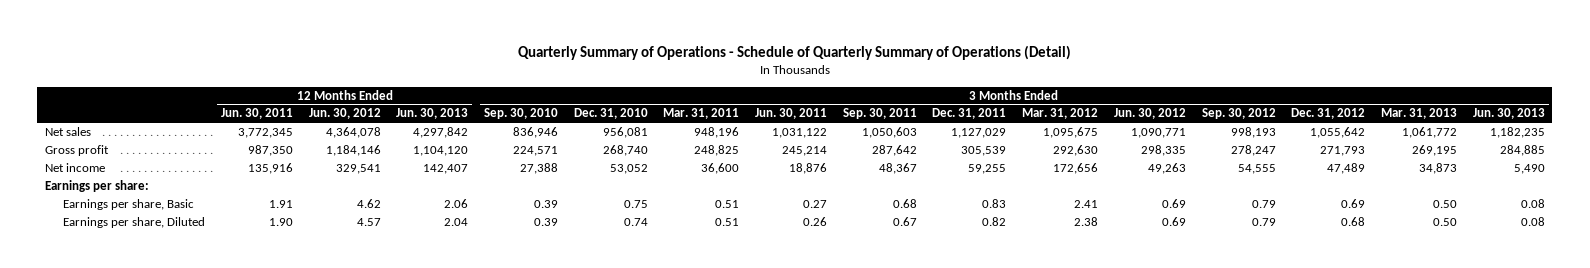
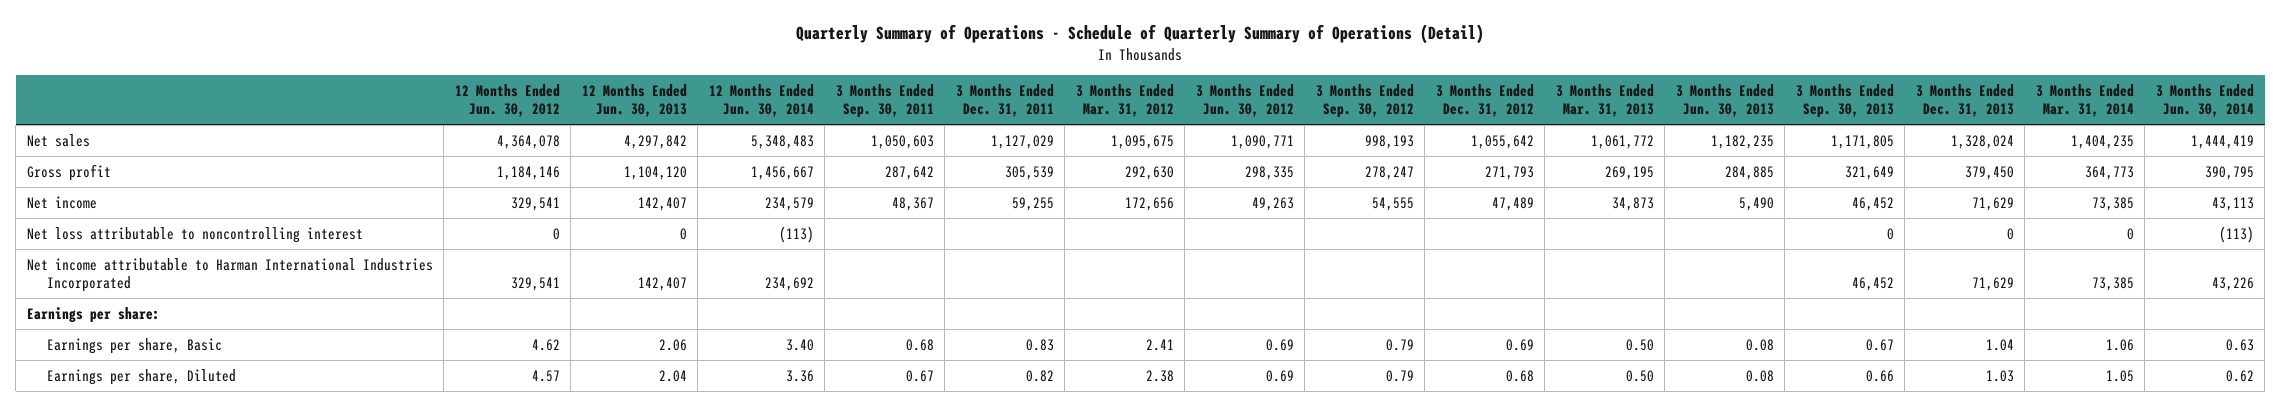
- | 12 Months Ended Jun. 30, 2011 | 12 Months Ended Jun. 30, 2012 | 12 Months Ended Jun. 30, 2013 | 3 Months Ended Sep. 30, 2010 | 3 Months Ended Dec. 31, 2010 | 3 Months Ended Mar. 31, 2011 | 3 Months Ended Jun. 30, 2011 | 3 Months Ended Sep. 30, 2011 | 3 Months Ended Dec. 31, 2011 | 3 Months Ended Mar. 31, 2012 | 3 Months Ended Jun. 30, 2012 | 3 Months Ended Sep. 30, 2012 | 3 Months Ended Dec. 31, 2012 | 3 Months Ended Mar. 31, 2013 | 3 Months Ended Jun. 30, 2013
+ | 12 Months Ended Jun. 30, 2012 | 12 Months Ended Jun. 30, 2013 | 12 Months Ended Jun. 30, 2014 | 3 Months Ended Sep. 30, 2011 | 3 Months Ended Dec. 31, 2011 | 3 Months Ended Mar. 31, 2012 | 3 Months Ended Jun. 30, 2012 | 3 Months Ended Sep. 30, 2012 | 3 Months Ended Dec. 31, 2012 | 3 Months Ended Mar. 31, 2013 | 3 Months Ended Jun. 30, 2013 | 3 Months Ended Sep. 30, 2013 | 3 Months Ended Dec. 31, 2013 | 3 Months Ended Mar. 31, 2014 | 3 Months Ended Jun. 30, 2014
+ Net loss attributable to noncontrolling interest | 0 | 0 | (113) | | | | | | | | | 0 | 0 | 0 | (113)
+ Net income attributable to Harman International Industries Incorporated | 329,541 | 142,407 | 234,692 | | | | | | | | | 46,452 | 71,629 | 73,385 | 43,226

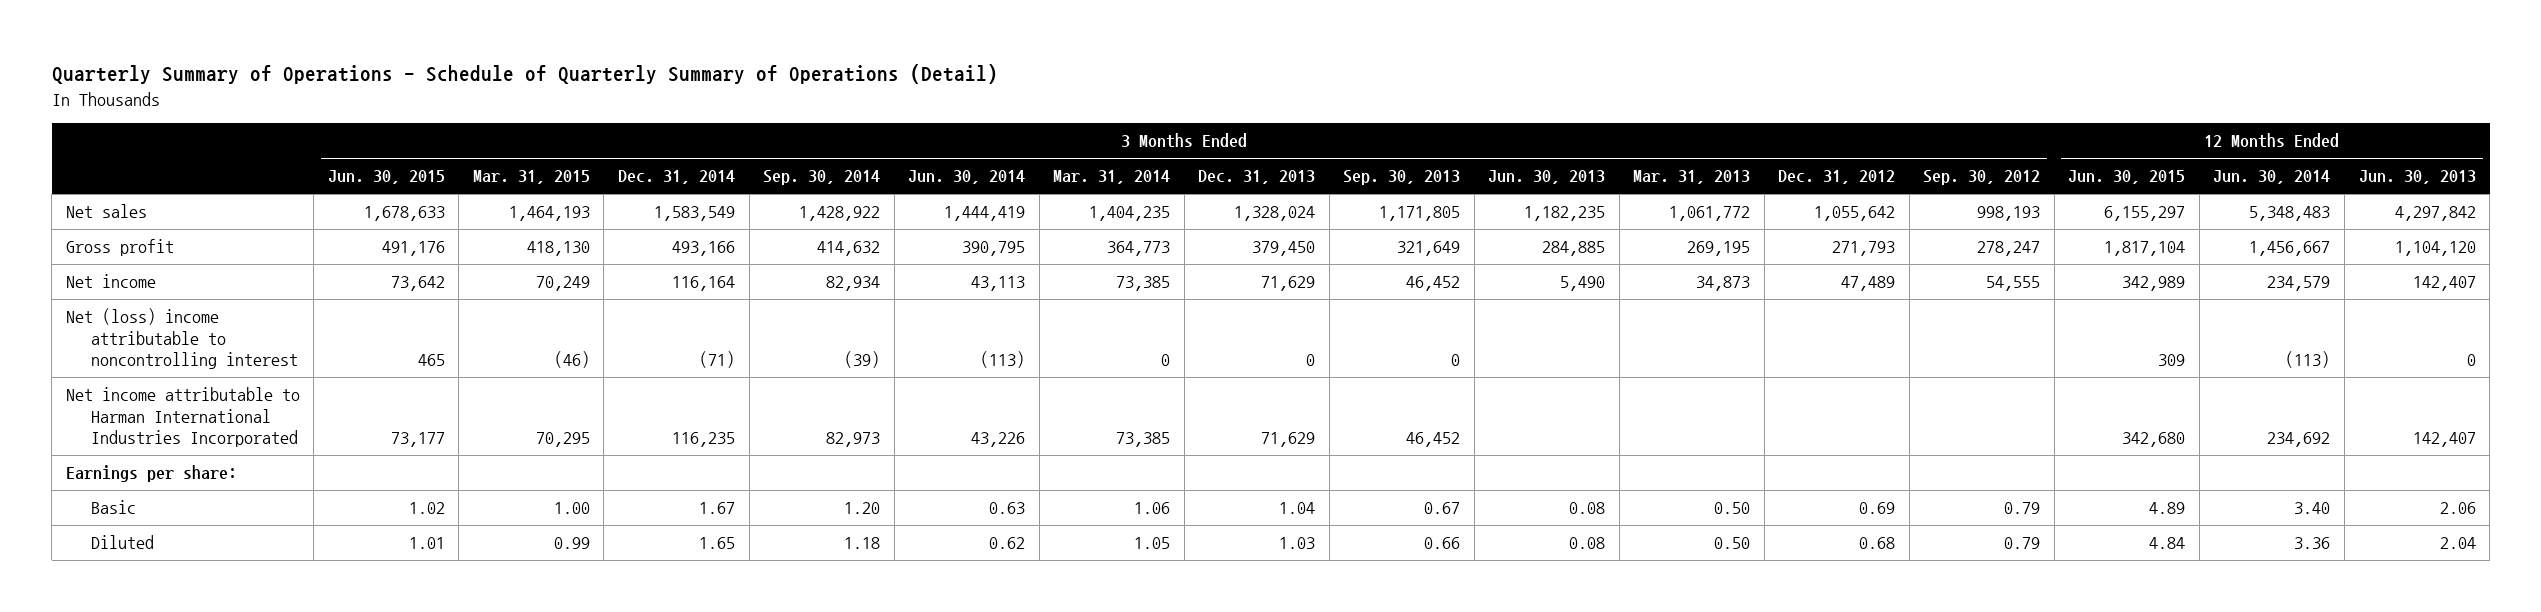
- | 12 Months Ended Jun. 30, 2012 | 12 Months Ended Jun. 30, 2013 | 12 Months Ended Jun. 30, 2014 | 3 Months Ended Sep. 30, 2011 | 3 Months Ended Dec. 31, 2011 | 3 Months Ended Mar. 31, 2012 | 3 Months Ended Jun. 30, 2012 | 3 Months Ended Sep. 30, 2012 | 3 Months Ended Dec. 31, 2012 | 3 Months Ended Mar. 31, 2013 | 3 Months Ended Jun. 30, 2013 | 3 Months Ended Sep. 30, 2013 | 3 Months Ended Dec. 31, 2013 | 3 Months Ended Mar. 31, 2014 | 3 Months Ended Jun. 30, 2014
+ | 3 Months Ended Jun. 30, 2015 | 3 Months Ended Mar. 31, 2015 | 3 Months Ended Dec. 31, 2014 | 3 Months Ended Sep. 30, 2014 | 3 Months Ended Jun. 30, 2014 | 3 Months Ended Mar. 31, 2014 | 3 Months Ended Dec. 31, 2013 | 3 Months Ended Sep. 30, 2013 | 3 Months Ended Jun. 30, 2013 | 3 Months Ended Mar. 31, 2013 | 3 Months Ended Dec. 31, 2012 | 3 Months Ended Sep. 30, 2012 | 12 Months Ended Jun. 30, 2015 | 12 Months Ended Jun. 30, 2014 | 12 Months Ended Jun. 30, 2013
- Net loss attributable to noncontrolling interest | 0 | 0 | (113) | | | | | | | | | 0 | 0 | 0 | (113)
+ Net (loss) income attributable to noncontrolling interest | 465 | (46) | (71) | (39) | (113) | 0 | 0 | 0 | | | | | 309 | (113) | 0
- Earnings per share, Basic | 4.62 | 2.06 | 3.40 | 0.68 | 0.83 | 2.41 | 0.69 | 0.79 | 0.69 | 0.50 | 0.08 | 0.67 | 1.04 | 1.06 | 0.63
- Earnings per share, Diluted | 4.57 | 2.04 | 3.36 | 0.67 | 0.82 | 2.38 | 0.69 | 0.79 | 0.68 | 0.50 | 0.08 | 0.66 | 1.03 | 1.05 | 0.62
+ Basic | 1.02 | 1.00 | 1.67 | 1.20 | 0.63 | 1.06 | 1.04 | 0.67 | 0.08 | 0.50 | 0.69 | 0.79 | 4.89 | 3.40 | 2.06
+ Diluted | 1.01 | 0.99 | 1.65 | 1.18 | 0.62 | 1.05 | 1.03 | 0.66 | 0.08 | 0.50 | 0.68 | 0.79 | 4.84 | 3.36 | 2.04

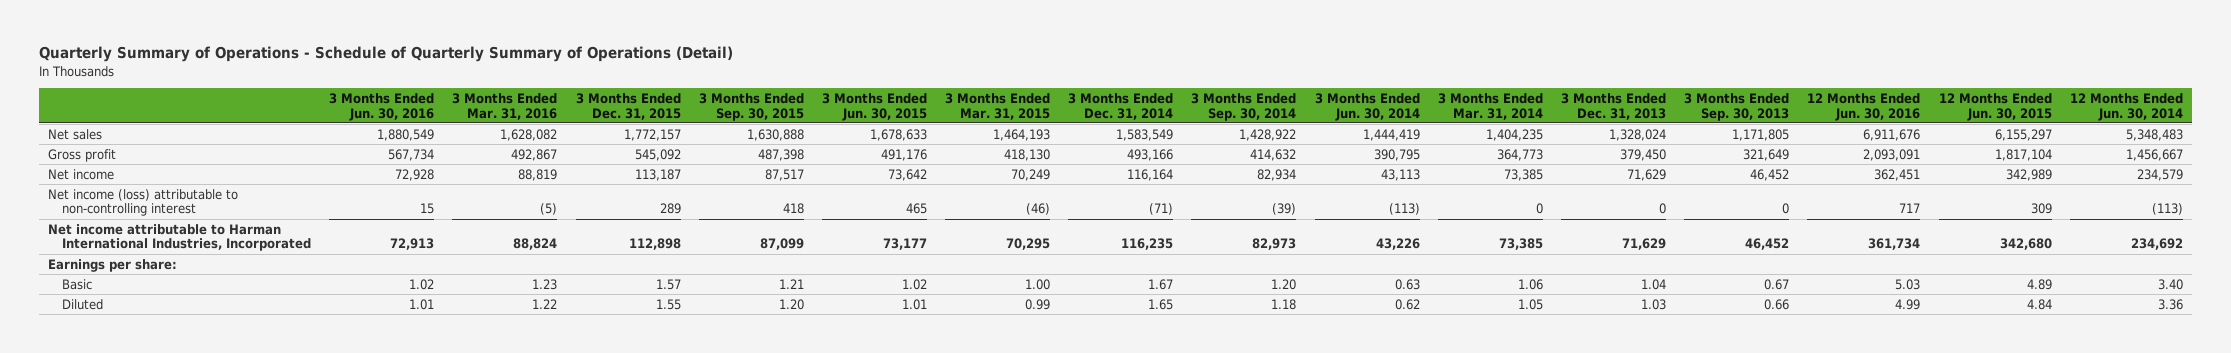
- | 3 Months Ended Jun. 30, 2015 | 3 Months Ended Mar. 31, 2015 | 3 Months Ended Dec. 31, 2014 | 3 Months Ended Sep. 30, 2014 | 3 Months Ended Jun. 30, 2014 | 3 Months Ended Mar. 31, 2014 | 3 Months Ended Dec. 31, 2013 | 3 Months Ended Sep. 30, 2013 | 3 Months Ended Jun. 30, 2013 | 3 Months Ended Mar. 31, 2013 | 3 Months Ended Dec. 31, 2012 | 3 Months Ended Sep. 30, 2012 | 12 Months Ended Jun. 30, 2015 | 12 Months Ended Jun. 30, 2014 | 12 Months Ended Jun. 30, 2013
+ | 3 Months Ended Jun. 30, 2016 | 3 Months Ended Mar. 31, 2016 | 3 Months Ended Dec. 31, 2015 | 3 Months Ended Sep. 30, 2015 | 3 Months Ended Jun. 30, 2015 | 3 Months Ended Mar. 31, 2015 | 3 Months Ended Dec. 31, 2014 | 3 Months Ended Sep. 30, 2014 | 3 Months Ended Jun. 30, 2014 | 3 Months Ended Mar. 31, 2014 | 3 Months Ended Dec. 31, 2013 | 3 Months Ended Sep. 30, 2013 | 12 Months Ended Jun. 30, 2016 | 12 Months Ended Jun. 30, 2015 | 12 Months Ended Jun. 30, 2014
- Net (loss) income attributable to noncontrolling interest | 465 | (46) | (71) | (39) | (113) | 0 | 0 | 0 | | | | | 309 | (113) | 0
- Net income attributable to Harman International Industries Incorporated | 73,177 | 70,295 | 116,235 | 82,973 | 43,226 | 73,385 | 71,629 | 46,452 | | | | | 342,680 | 234,692 | 142,407
+ Net income (loss) attributable to non-controlling interest | 15 | (5) | 289 | 418 | 465 | (46) | (71) | (39) | (113) | 0 | 0 | 0 | 717 | 309 | (113)
+ Net income attributable to Harman International Industries, Incorporated | 72,913 | 88,824 | 112,898 | 87,099 | 73,177 | 70,295 | 116,235 | 82,973 | 43,226 | 73,385 | 71,629 | 46,452 | 361,734 | 342,680 | 234,692

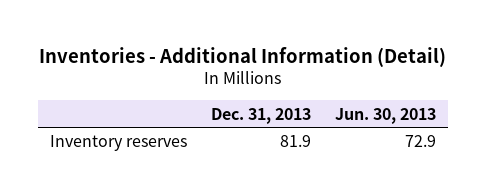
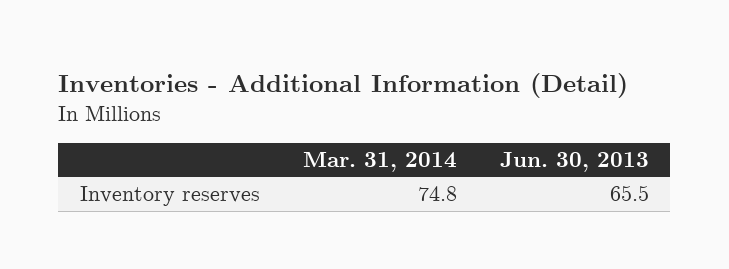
- | Dec. 31, 2013 | Jun. 30, 2013
+ | Mar. 31, 2014 | Jun. 30, 2013
- Inventory reserves | 81.9 | 72.9
+ Inventory reserves | 74.8 | 65.5

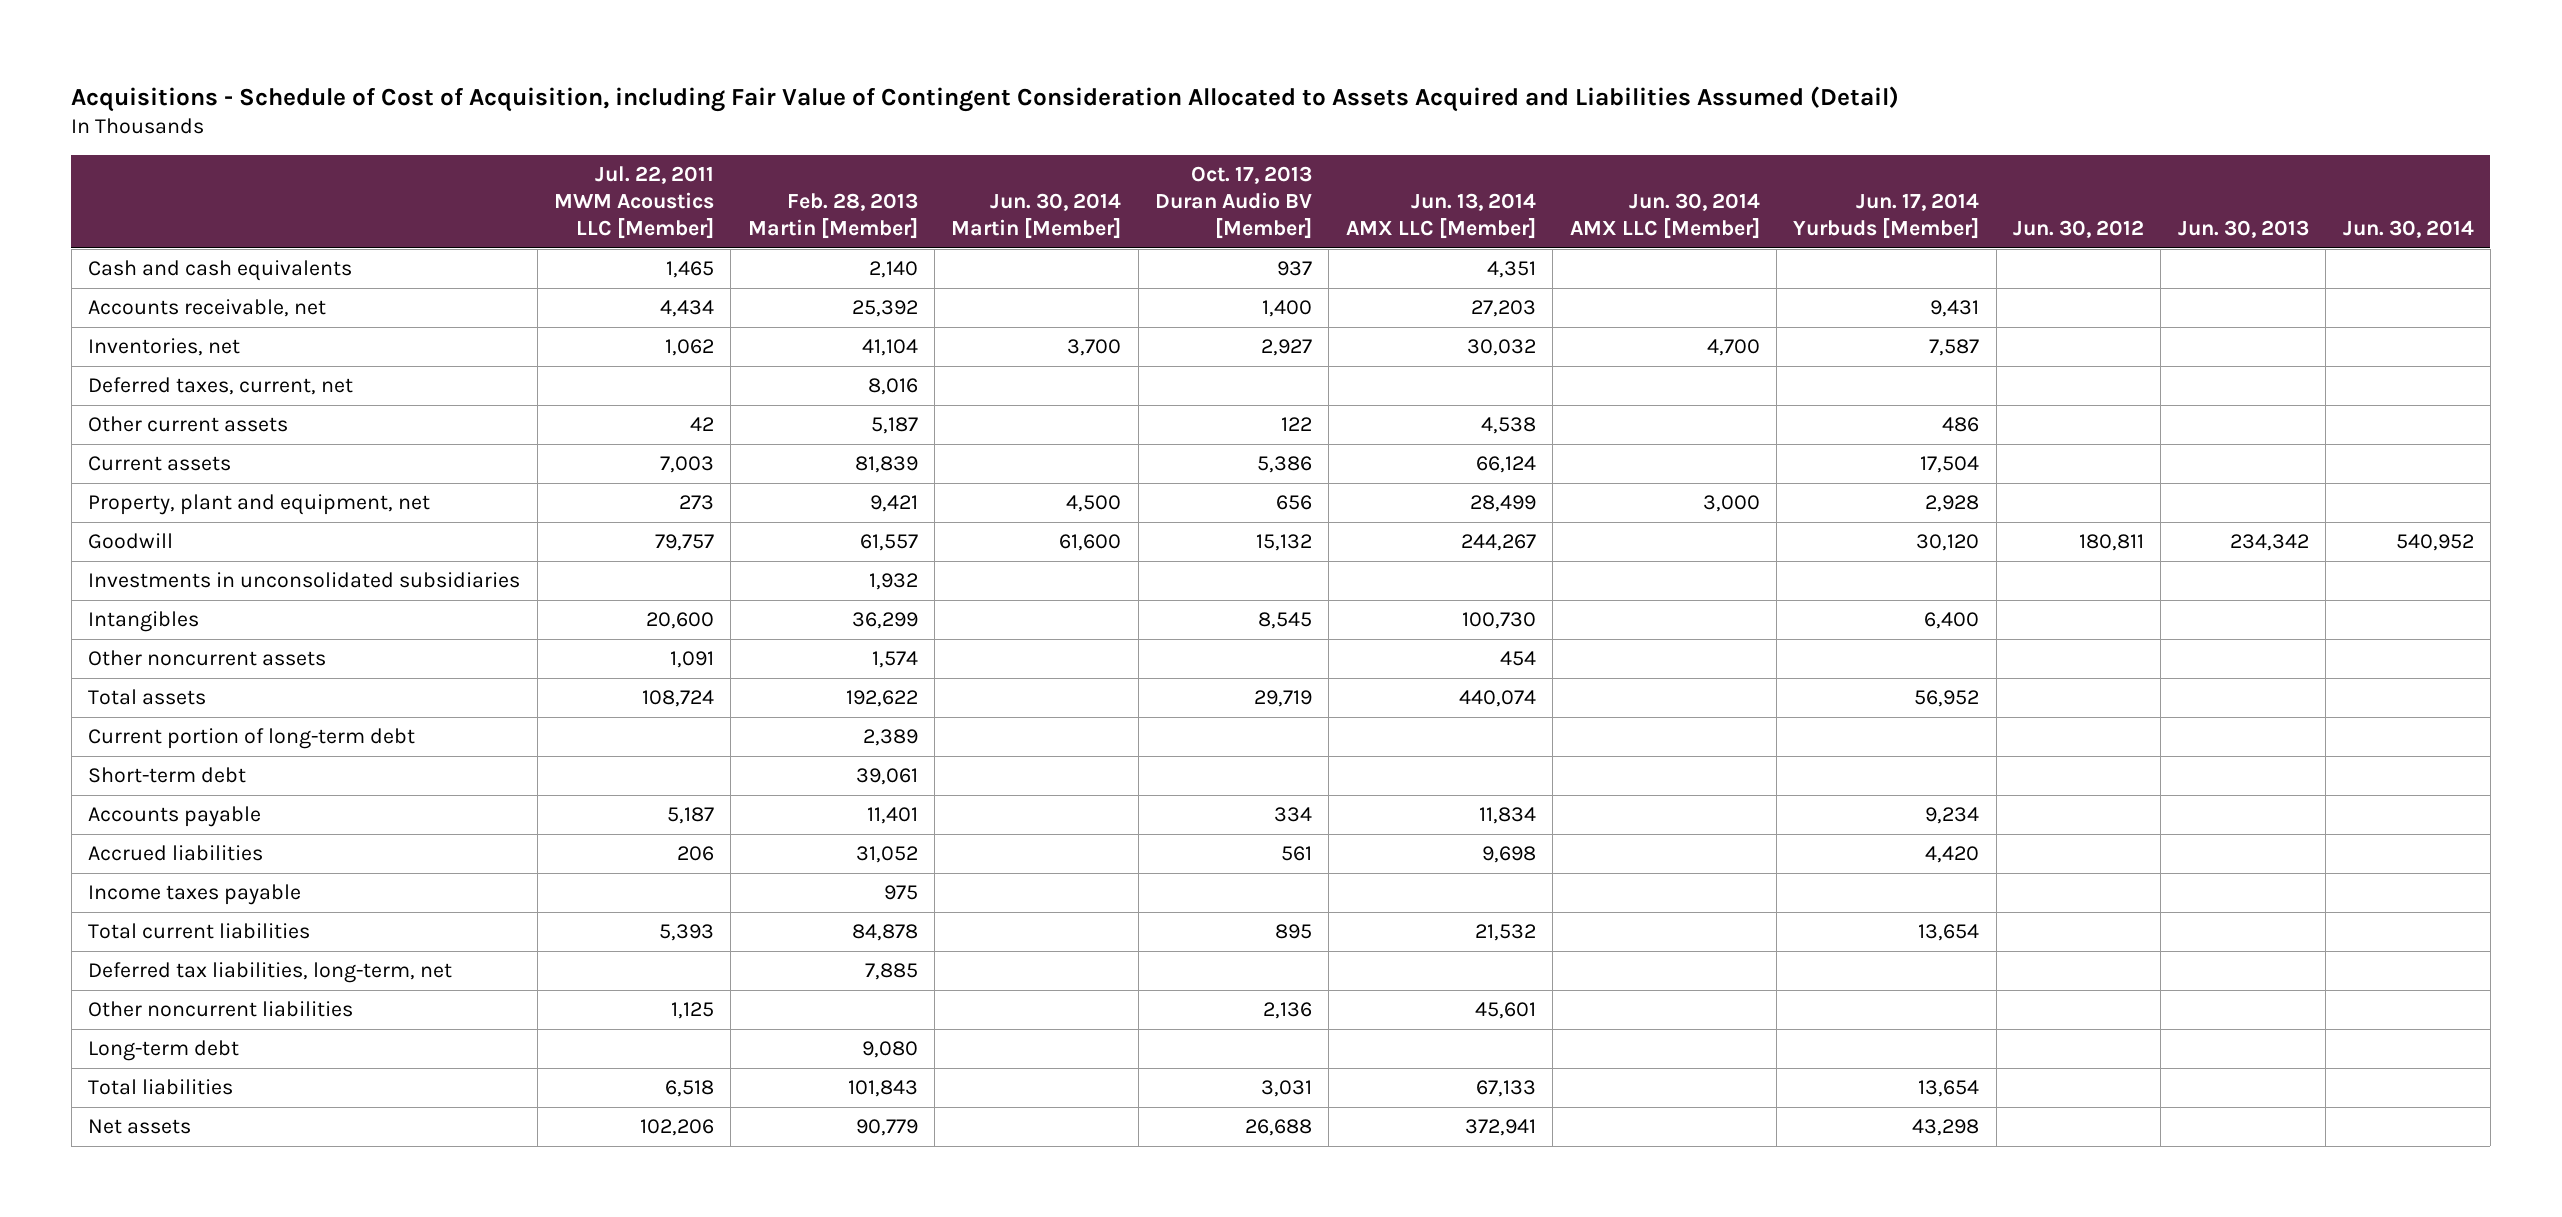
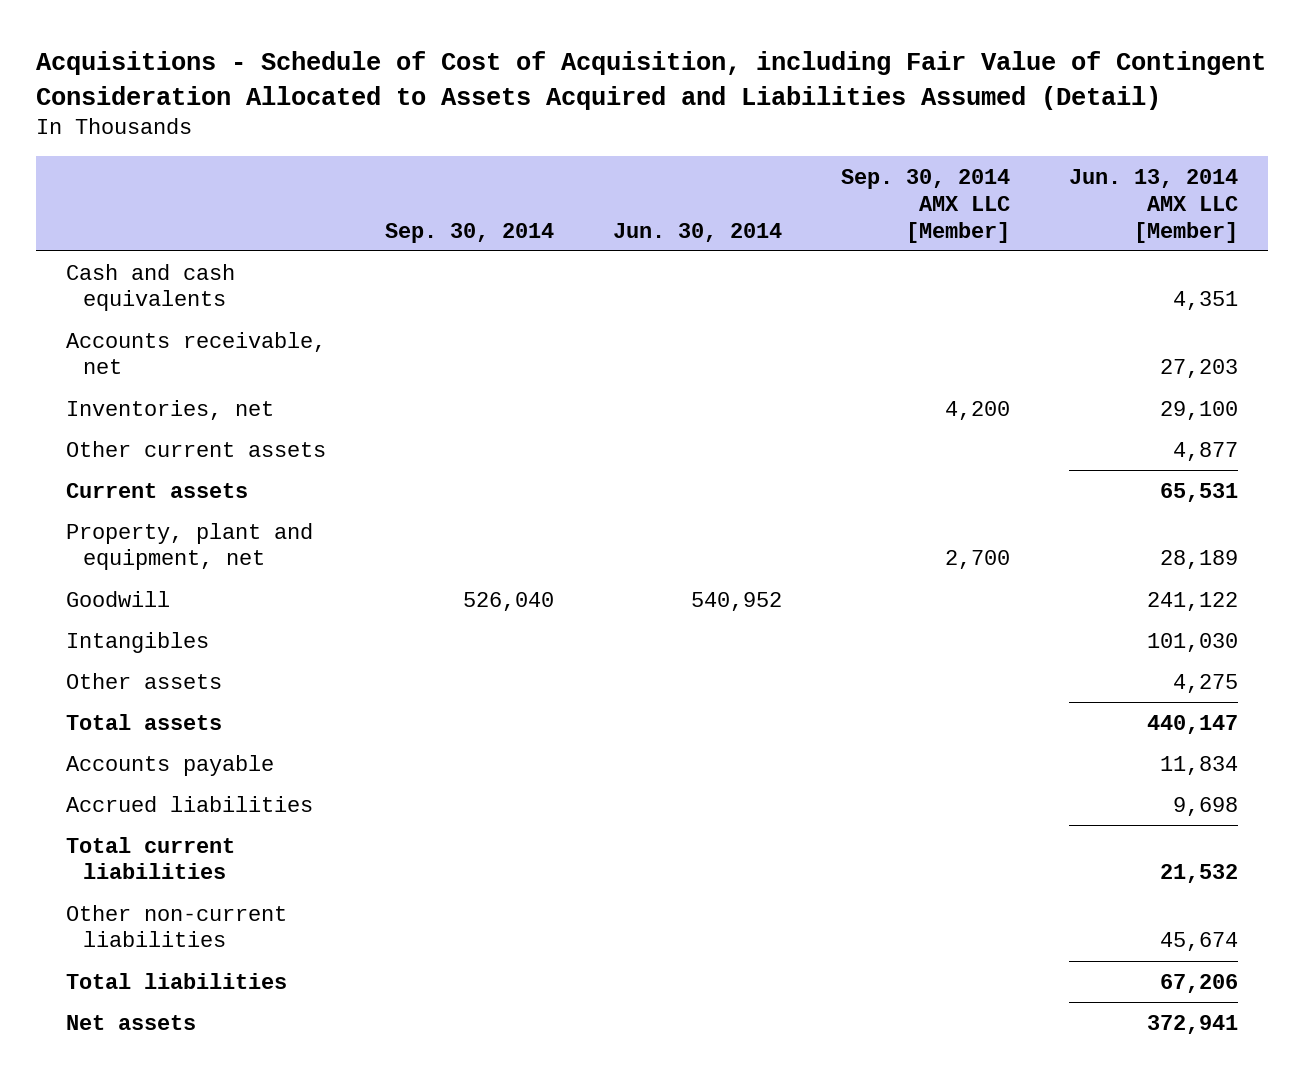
- | Jul. 22, 2011 MWM Acoustics LLC [Member] | Feb. 28, 2013 Martin [Member] | Jun. 30, 2014 Martin [Member] | Oct. 17, 2013 Duran Audio BV [Member] | Jun. 13, 2014 AMX LLC [Member] | Jun. 30, 2014 AMX LLC [Member] | Jun. 17, 2014 Yurbuds [Member] | Jun. 30, 2012 | Jun. 30, 2013 | Jun. 30, 2014
+ | Sep. 30, 2014 | Jun. 30, 2014 | Sep. 30, 2014 AMX LLC [Member] | Jun. 13, 2014 AMX LLC [Member]
- Inventories, net | 1,062 | 41,104 | 3,700 | 2,927 | 30,032 | 4,700 | 7,587 | | |
- Deferred taxes, current, net | | 8,016 | | | | | | | |
- Other current assets | 42 | 5,187 | | 122 | 4,538 | | 486 | | |
- Current assets | 7,003 | 81,839 | | 5,386 | 66,124 | | 17,504 | | |
- Property, plant and equipment, net | 273 | 9,421 | 4,500 | 656 | 28,499 | 3,000 | 2,928 | | |
- Goodwill | 79,757 | 61,557 | 61,600 | 15,132 | 244,267 | | 30,120 | 180,811 | 234,342 | 540,952
- Investments in unconsolidated subsidiaries | | 1,932 | | | | | | | |
- Intangibles | 20,600 | 36,299 | | 8,545 | 100,730 | | 6,400 | | |
- Other noncurrent assets | 1,091 | 1,574 | | | 454 | | | | |
- Total assets | 108,724 | 192,622 | | 29,719 | 440,074 | | 56,952 | | |
- Current portion of long-term debt | | 2,389 | | | | | | | |
- Short-term debt | | 39,061 | | | | | | | |
+ Inventories, net | | | 4,200 | 29,100
+ Other current assets | | | | 4,877
+ Current assets | | | | 65,531
+ Property, plant and equipment, net | | | 2,700 | 28,189
+ Goodwill | 526,040 | 540,952 | | 241,122
+ Intangibles | | | | 101,030
+ Other assets | | | | 4,275
+ Total assets | | | | 440,147
- Income taxes payable | | 975 | | | | | | | |
- Deferred tax liabilities, long-term, net | | 7,885 | | | | | | | |
- Other noncurrent liabilities | 1,125 | | | 2,136 | 45,601 | | | | |
- Long-term debt | | 9,080 | | | | | | | |
- Total liabilities | 6,518 | 101,843 | | 3,031 | 67,133 | | 13,654 | | |
+ Other non-current liabilities | | | | 45,674
+ Total liabilities | | | | 67,206

